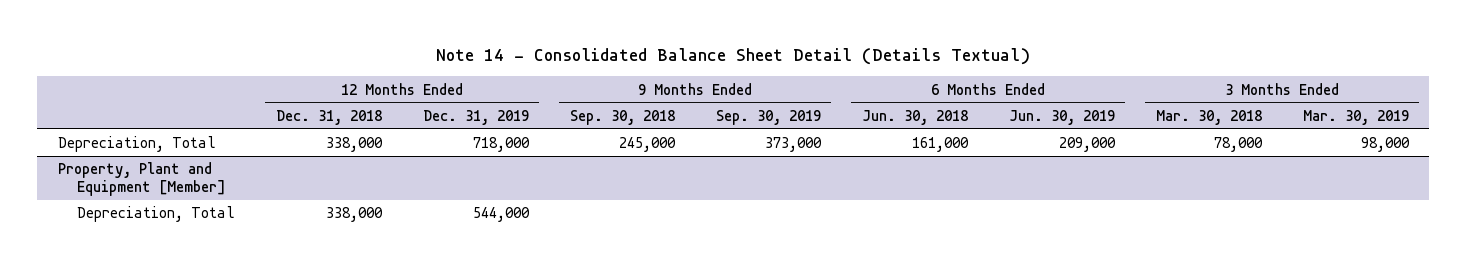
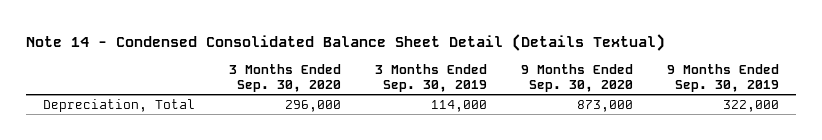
- Note 14 - Consolidated Balance Sheet Detail (Details Textual)
+ Note 14 - Condensed Consolidated Balance Sheet Detail (Details Textual)
- | 12 Months Ended Dec. 31, 2018 | 12 Months Ended Dec. 31, 2019 | 9 Months Ended Sep. 30, 2018 | 9 Months Ended Sep. 30, 2019 | 6 Months Ended Jun. 30, 2018 | 6 Months Ended Jun. 30, 2019 | 3 Months Ended Mar. 30, 2018 | 3 Months Ended Mar. 30, 2019
+ | 3 Months Ended Sep. 30, 2020 | 3 Months Ended Sep. 30, 2019 | 9 Months Ended Sep. 30, 2020 | 9 Months Ended Sep. 30, 2019
- Depreciation, Total | 338,000 | 718,000 | 245,000 | 373,000 | 161,000 | 209,000 | 78,000 | 98,000
- Property, Plant and Equipment [Member]
- Depreciation, Total | 338,000 | 544,000 | | | | | |
+ Depreciation, Total | 296,000 | 114,000 | 873,000 | 322,000

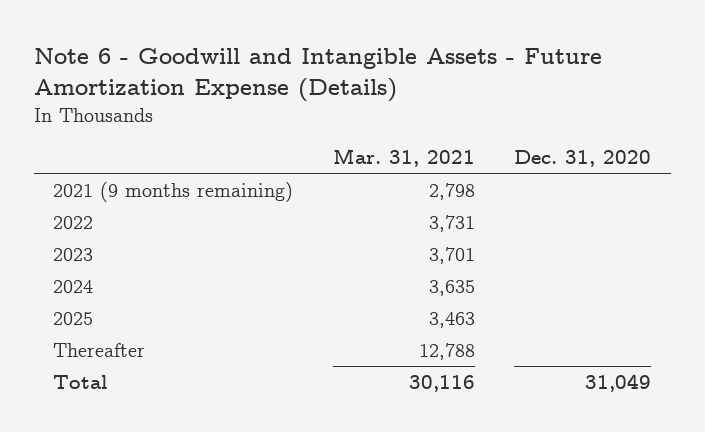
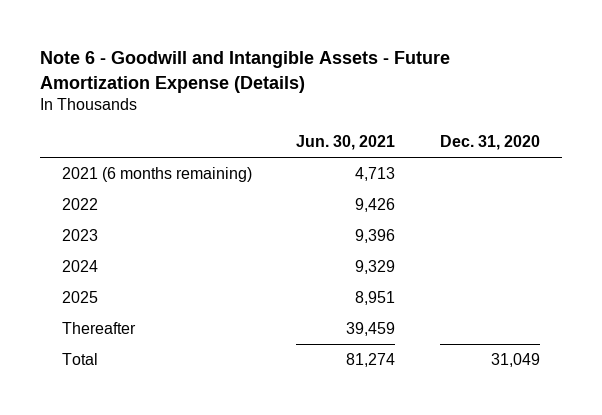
- | Mar. 31, 2021 | Dec. 31, 2020
+ | Jun. 30, 2021 | Dec. 31, 2020
- 2021 (9 months remaining) | 2,798 |
+ 2021 (6 months remaining) | 4,713 |

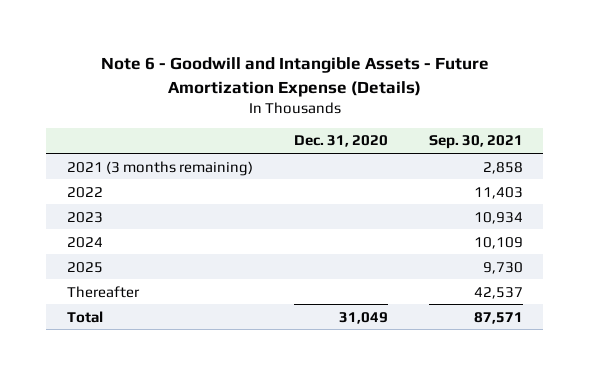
- | Jun. 30, 2021 | Dec. 31, 2020
+ | Dec. 31, 2020 | Sep. 30, 2021
- 2021 (6 months remaining) | 4,713 |
+ 2021 (3 months remaining) | | 2,858

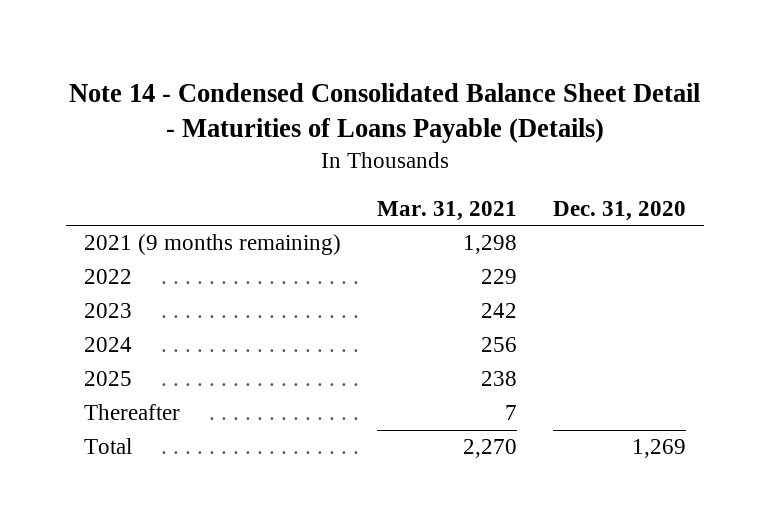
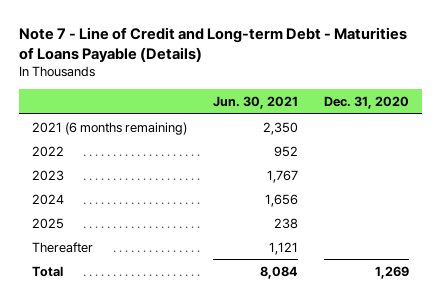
- Note 14 - Condensed Consolidated Balance Sheet Detail - Maturities of Loans Payable (Details)
+ Note 7 - Line of Credit and Long-term Debt - Maturities of Loans Payable (Details)
- | Mar. 31, 2021 | Dec. 31, 2020
+ | Jun. 30, 2021 | Dec. 31, 2020
- 2021 (9 months remaining) | 1,298 |
+ 2021 (6 months remaining) | 2,350 |

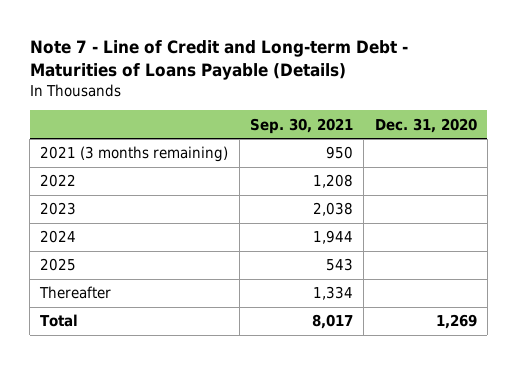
- | Jun. 30, 2021 | Dec. 31, 2020
+ | Sep. 30, 2021 | Dec. 31, 2020
- 2021 (6 months remaining) | 2,350 |
+ 2021 (3 months remaining) | 950 |

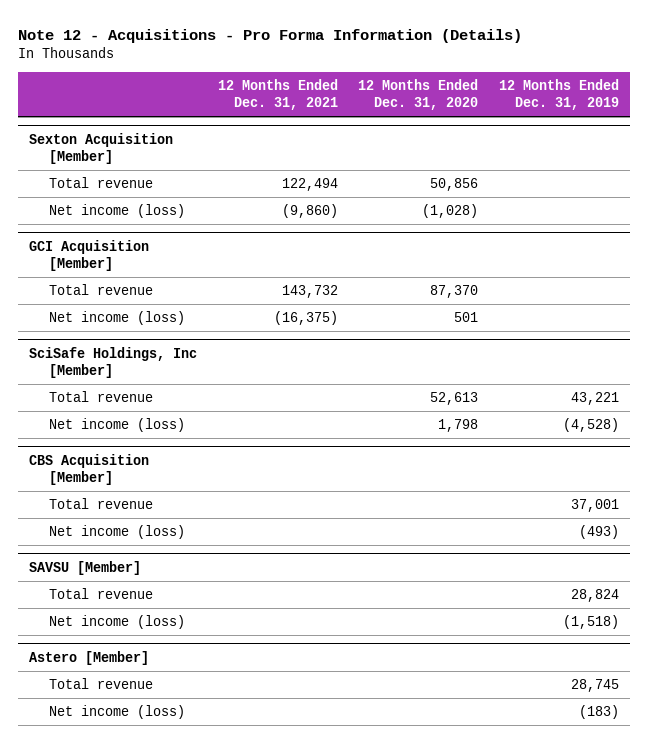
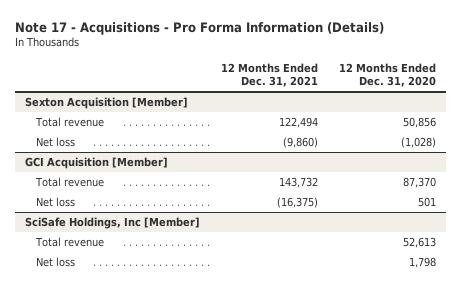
- Note 12 - Acquisitions - Pro Forma Information (Details)
+ Note 17 - Acquisitions - Pro Forma Information (Details)
- | 12 Months Ended Dec. 31, 2021 | 12 Months Ended Dec. 31, 2020 | 12 Months Ended Dec. 31, 2019
+ | 12 Months Ended Dec. 31, 2021 | 12 Months Ended Dec. 31, 2020
@ Sexton Acquisition [Member]
- Net income (loss) | (9,860) | (1,028) |
+ Net loss | (9,860) | (1,028)
@ GCI Acquisition [Member]
- Net income (loss) | (16,375) | 501 |
+ Net loss | (16,375) | 501
@ SciSafe Holdings, Inc [Member]
- Net income (loss) | | 1,798 | (4,528)
- CBS Acquisition [Member]
- Total revenue | | | 37,001
- Net income (loss) | | | (493)
- SAVSU [Member]
- Total revenue | | | 28,824
- Net income (loss) | | | (1,518)
- Astero [Member]
- Total revenue | | | 28,745
- Net income (loss) | | | (183)
@ SciSafe Holdings, Inc [Member]
+ Net loss | | 1,798

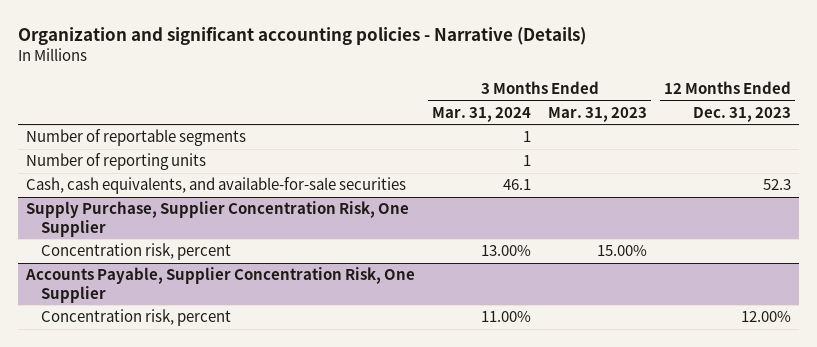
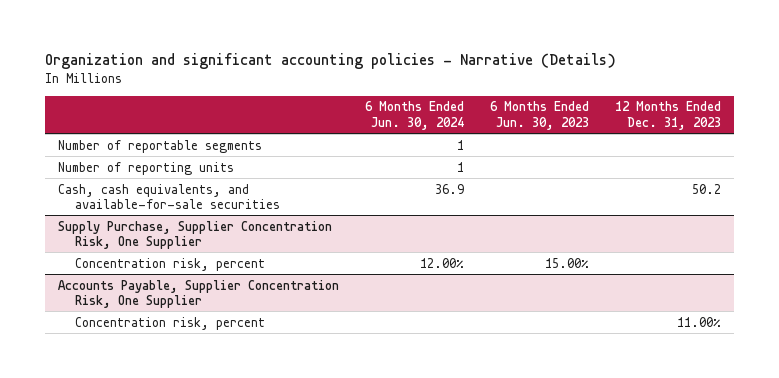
- | 3 Months Ended Mar. 31, 2024 | 3 Months Ended Mar. 31, 2023 | 12 Months Ended Dec. 31, 2023
+ | 6 Months Ended Jun. 30, 2024 | 6 Months Ended Jun. 30, 2023 | 12 Months Ended Dec. 31, 2023
- Cash, cash equivalents, and available-for-sale securities | 46.1 | | 52.3
+ Cash, cash equivalents, and available-for-sale securities | 36.9 | | 50.2
@ Accounts Payable, Supplier Concentration Risk, One Supplier
- Concentration risk, percent | 11.00% | | 12.00%
+ Concentration risk, percent | | | 11.00%

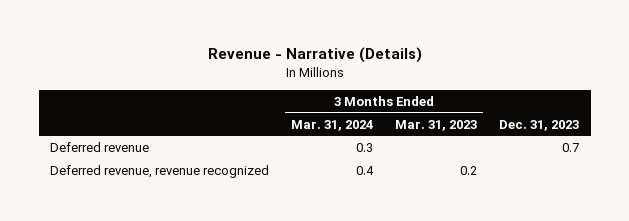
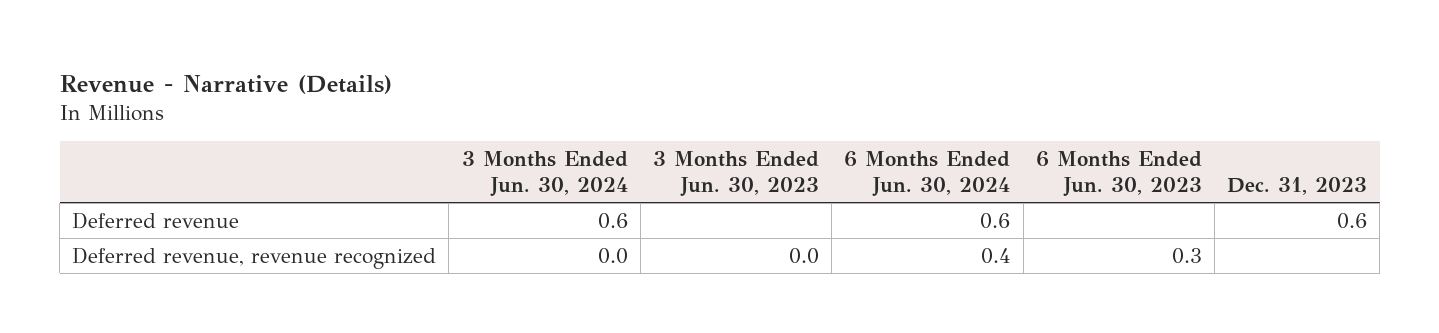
- | 3 Months Ended Mar. 31, 2024 | 3 Months Ended Mar. 31, 2023 | Dec. 31, 2023
+ | 3 Months Ended Jun. 30, 2024 | 3 Months Ended Jun. 30, 2023 | 6 Months Ended Jun. 30, 2024 | 6 Months Ended Jun. 30, 2023 | Dec. 31, 2023
- Deferred revenue | 0.3 | | 0.7
+ Deferred revenue | 0.6 | | 0.6 | | 0.6

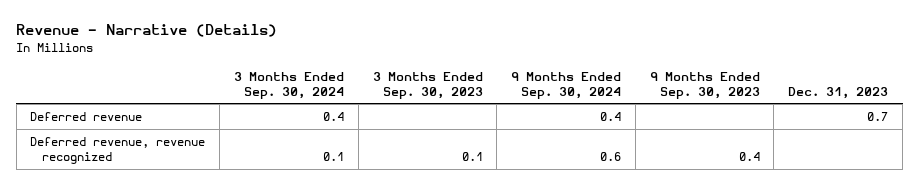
- | 3 Months Ended Jun. 30, 2024 | 3 Months Ended Jun. 30, 2023 | 6 Months Ended Jun. 30, 2024 | 6 Months Ended Jun. 30, 2023 | Dec. 31, 2023
+ | 3 Months Ended Sep. 30, 2024 | 3 Months Ended Sep. 30, 2023 | 9 Months Ended Sep. 30, 2024 | 9 Months Ended Sep. 30, 2023 | Dec. 31, 2023
- Deferred revenue | 0.6 | | 0.6 | | 0.6
+ Deferred revenue | 0.4 | | 0.4 | | 0.7

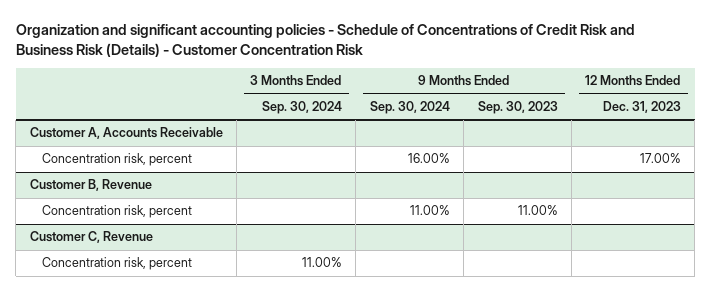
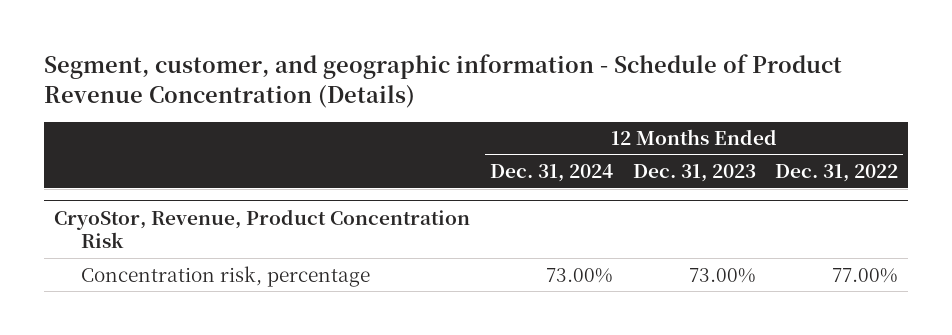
- Organization and significant accounting policies - Schedule of Concentrations of Credit Risk and Business Risk (Details) - Customer Concentration Risk
+ Segment, customer, and geographic information - Schedule of Product Revenue Concentration (Details)
- | 3 Months Ended Sep. 30, 2024 | 9 Months Ended Sep. 30, 2024 | 9 Months Ended Sep. 30, 2023 | 12 Months Ended Dec. 31, 2023
+ | 12 Months Ended Dec. 31, 2024 | 12 Months Ended Dec. 31, 2023 | 12 Months Ended Dec. 31, 2022
- Customer A, Accounts Receivable
- Concentration risk, percent | | 16.00% | | 17.00%
- Customer B, Revenue
- Concentration risk, percent | | 11.00% | 11.00% |
- Customer C, Revenue
- Concentration risk, percent | 11.00% | | |
+ CryoStor, Revenue, Product Concentration Risk
+ Concentration risk, percentage | 73.00% | 73.00% | 77.00%

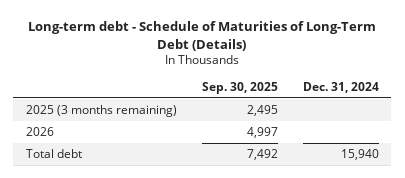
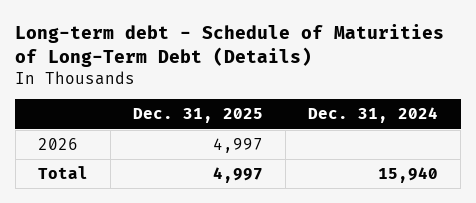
- | Sep. 30, 2025 | Dec. 31, 2024
+ | Dec. 31, 2025 | Dec. 31, 2024
- 2025 (3 months remaining) | 2,495 |
- Total debt | 7,492 | 15,940
+ Total | 4,997 | 15,940

